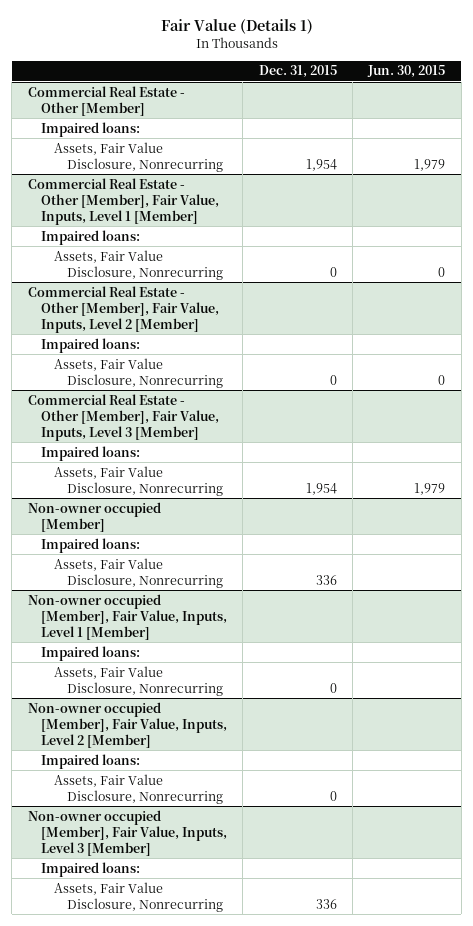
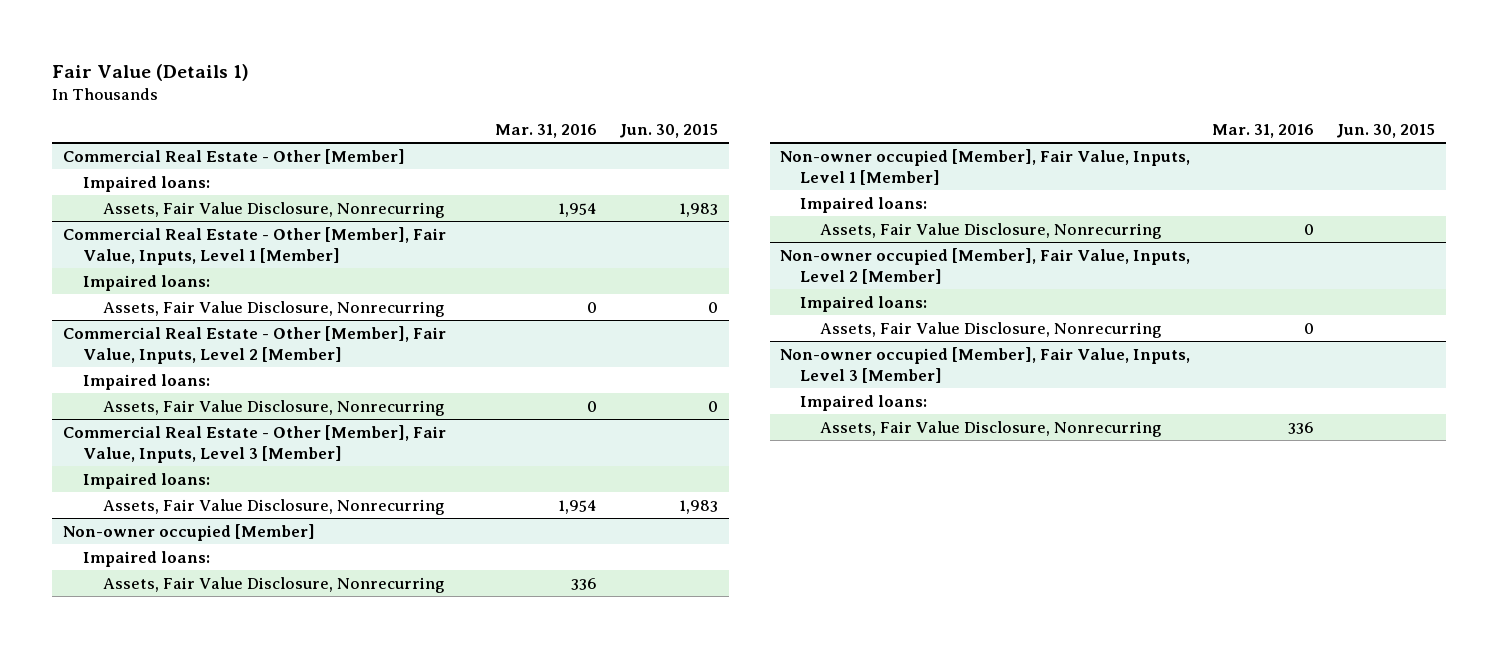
- | Dec. 31, 2015 | Jun. 30, 2015
+ | Mar. 31, 2016 | Jun. 30, 2015
@ Commercial Real Estate - Other [Member]
- Assets, Fair Value Disclosure, Nonrecurring | 1,954 | 1,979
+ Assets, Fair Value Disclosure, Nonrecurring | 1,954 | 1,983
@ Commercial Real Estate - Other [Member], Fair Value, Inputs, Level 3 [Member]
- Assets, Fair Value Disclosure, Nonrecurring | 1,954 | 1,979
+ Assets, Fair Value Disclosure, Nonrecurring | 1,954 | 1,983

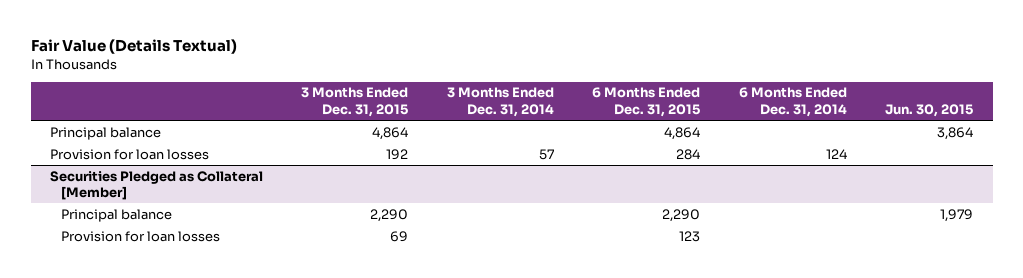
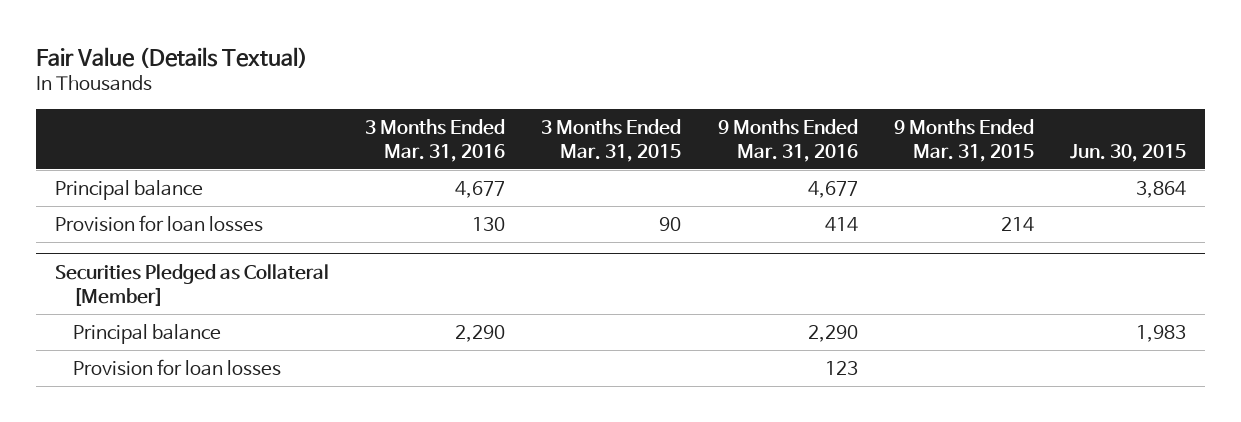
- | 3 Months Ended Dec. 31, 2015 | 3 Months Ended Dec. 31, 2014 | 6 Months Ended Dec. 31, 2015 | 6 Months Ended Dec. 31, 2014 | Jun. 30, 2015
+ | 3 Months Ended Mar. 31, 2016 | 3 Months Ended Mar. 31, 2015 | 9 Months Ended Mar. 31, 2016 | 9 Months Ended Mar. 31, 2015 | Jun. 30, 2015
@ Securities Pledged as Collateral [Member]
- Principal balance | 2,290 | | 2,290 | | 1,979
+ Principal balance | 2,290 | | 2,290 | | 1,983

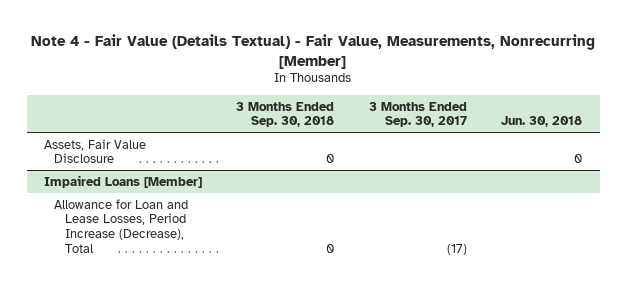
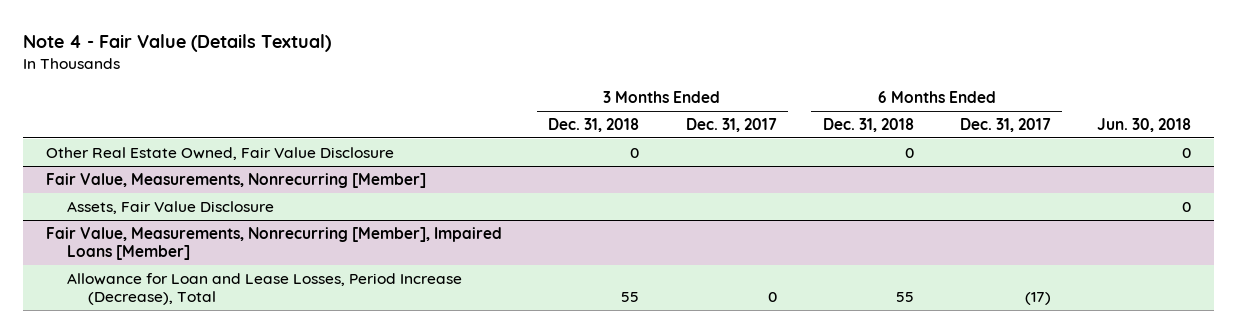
- Note 4 - Fair Value (Details Textual) - Fair Value, Measurements, Nonrecurring [Member]
+ Note 4 - Fair Value (Details Textual)
- | 3 Months Ended Sep. 30, 2018 | 3 Months Ended Sep. 30, 2017 | Jun. 30, 2018
+ | 3 Months Ended Dec. 31, 2018 | 3 Months Ended Dec. 31, 2017 | 6 Months Ended Dec. 31, 2018 | 6 Months Ended Dec. 31, 2017 | Jun. 30, 2018
- Assets, Fair Value Disclosure | 0 | | 0
- Impaired Loans [Member]
- Allowance for Loan and Lease Losses, Period Increase (Decrease), Total | 0 | (17) |
+ Other Real Estate Owned, Fair Value Disclosure | 0 | | 0 | | 0
+ Fair Value, Measurements, Nonrecurring [Member]
+ Assets, Fair Value Disclosure | | | | | 0
+ Fair Value, Measurements, Nonrecurring [Member], Impaired Loans [Member]
+ Allowance for Loan and Lease Losses, Period Increase (Decrease), Total | 55 | 0 | 55 | (17) |

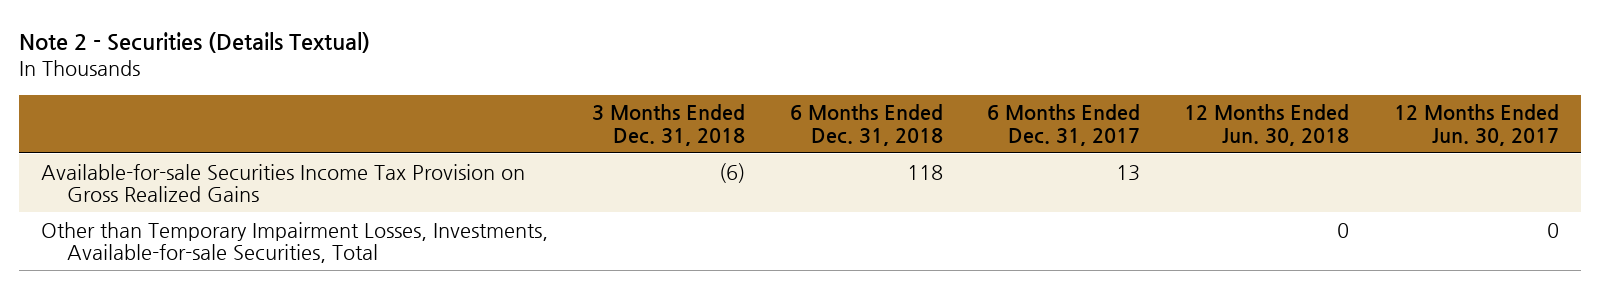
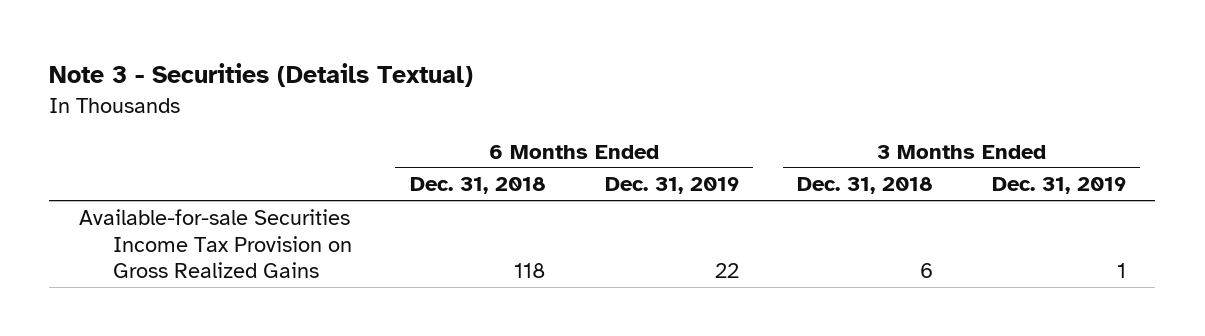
- Note 2 - Securities (Details Textual)
+ Note 3 - Securities (Details Textual)
- | 3 Months Ended Dec. 31, 2018 | 6 Months Ended Dec. 31, 2018 | 6 Months Ended Dec. 31, 2017 | 12 Months Ended Jun. 30, 2018 | 12 Months Ended Jun. 30, 2017
+ | 6 Months Ended Dec. 31, 2018 | 6 Months Ended Dec. 31, 2019 | 3 Months Ended Dec. 31, 2018 | 3 Months Ended Dec. 31, 2019
- Available-for-sale Securities Income Tax Provision on Gross Realized Gains | (6) | 118 | 13 | |
- Other than Temporary Impairment Losses, Investments, Available-for-sale Securities, Total | | | | 0 | 0
+ Available-for-sale Securities Income Tax Provision on Gross Realized Gains | 118 | 22 | 6 | 1

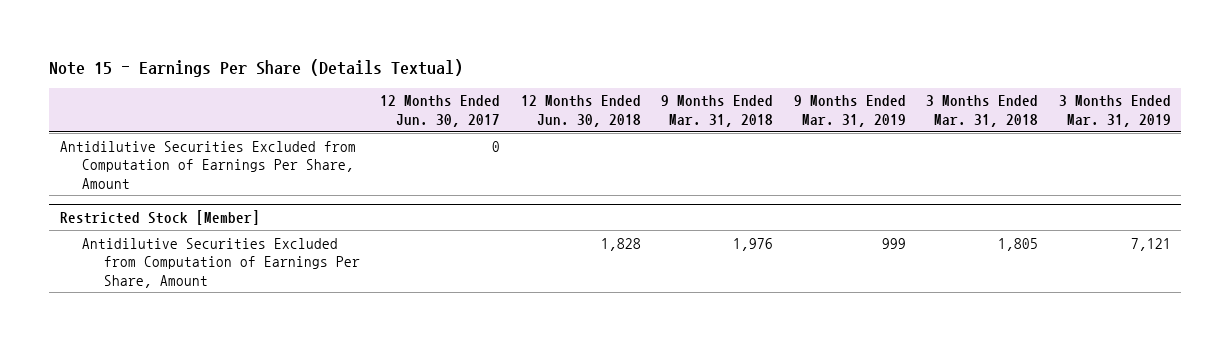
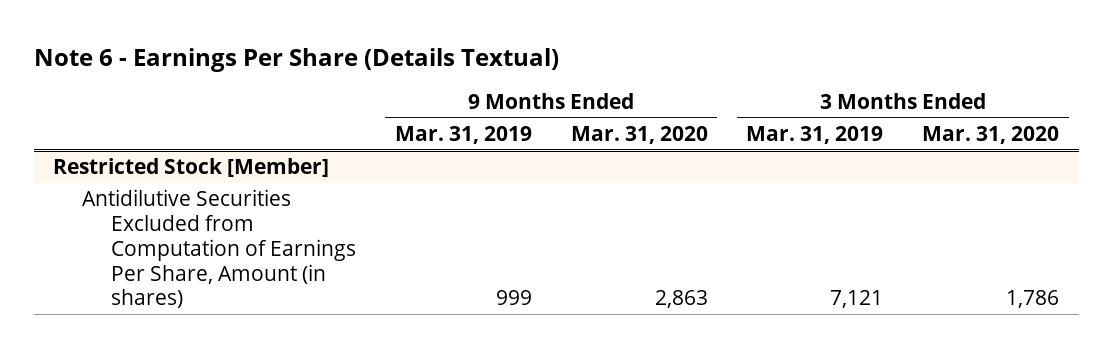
- Note 15 - Earnings Per Share (Details Textual)
+ Note 6 - Earnings Per Share (Details Textual)
- | 12 Months Ended Jun. 30, 2017 | 12 Months Ended Jun. 30, 2018 | 9 Months Ended Mar. 31, 2018 | 9 Months Ended Mar. 31, 2019 | 3 Months Ended Mar. 31, 2018 | 3 Months Ended Mar. 31, 2019
+ | 9 Months Ended Mar. 31, 2019 | 9 Months Ended Mar. 31, 2020 | 3 Months Ended Mar. 31, 2019 | 3 Months Ended Mar. 31, 2020
- Antidilutive Securities Excluded from Computation of Earnings Per Share, Amount | 0 | | | | |
@ Restricted Stock [Member]
- Antidilutive Securities Excluded from Computation of Earnings Per Share, Amount | | 1,828 | 1,976 | 999 | 1,805 | 7,121
+ Antidilutive Securities Excluded from Computation of Earnings Per Share, Amount (in shares) | 999 | 2,863 | 7,121 | 1,786

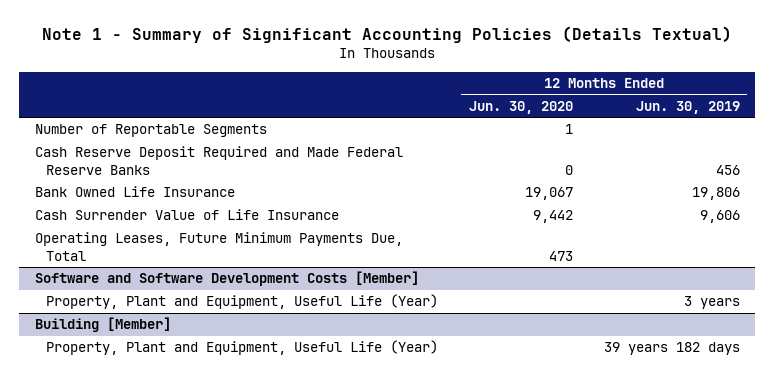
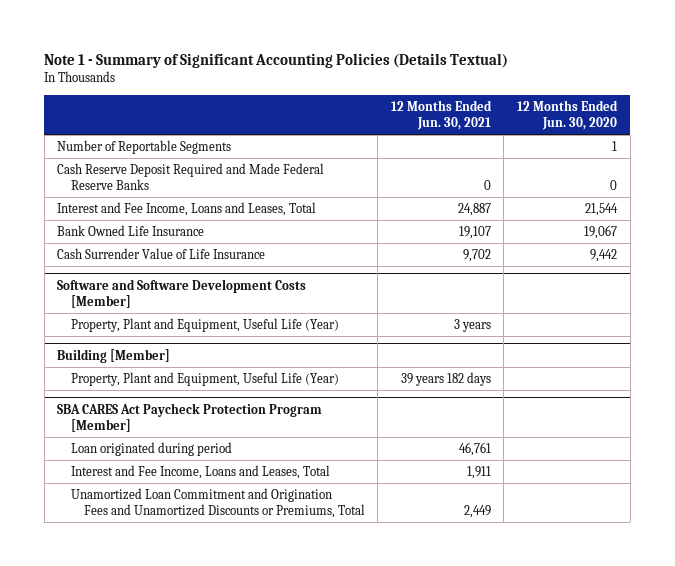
- | 12 Months Ended Jun. 30, 2020 | 12 Months Ended Jun. 30, 2019
+ | 12 Months Ended Jun. 30, 2021 | 12 Months Ended Jun. 30, 2020
+ Interest and Fee Income, Loans and Leases, Total | 24,887 | 21,544
- Operating Leases, Future Minimum Payments Due, Total | 473 |
+ SBA CARES Act Paycheck Protection Program [Member]
+ Loan originated during period | 46,761 |
+ Interest and Fee Income, Loans and Leases, Total | 1,911 |
+ Unamortized Loan Commitment and Origination Fees and Unamortized Discounts or Premiums, Total | 2,449 |

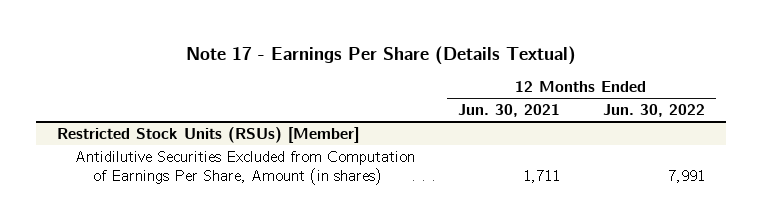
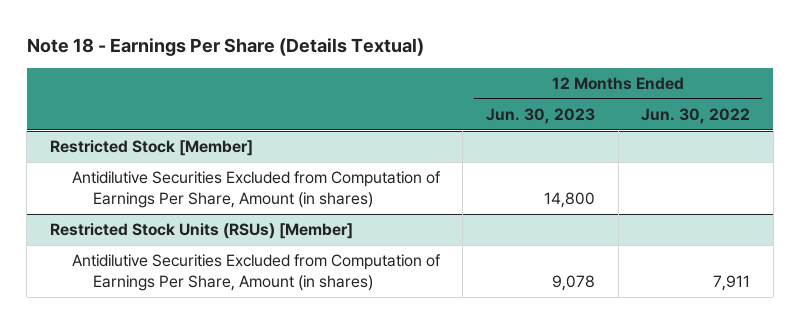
- Note 17 - Earnings Per Share (Details Textual)
+ Note 18 - Earnings Per Share (Details Textual)
- | 12 Months Ended Jun. 30, 2021 | 12 Months Ended Jun. 30, 2022
+ | 12 Months Ended Jun. 30, 2023 | 12 Months Ended Jun. 30, 2022
+ Restricted Stock [Member]
+ Antidilutive Securities Excluded from Computation of Earnings Per Share, Amount (in shares) | 14,800 |
@ Restricted Stock Units (RSUs) [Member]
- Antidilutive Securities Excluded from Computation of Earnings Per Share, Amount (in shares) | 1,711 | 7,991
+ Antidilutive Securities Excluded from Computation of Earnings Per Share, Amount (in shares) | 9,078 | 7,911

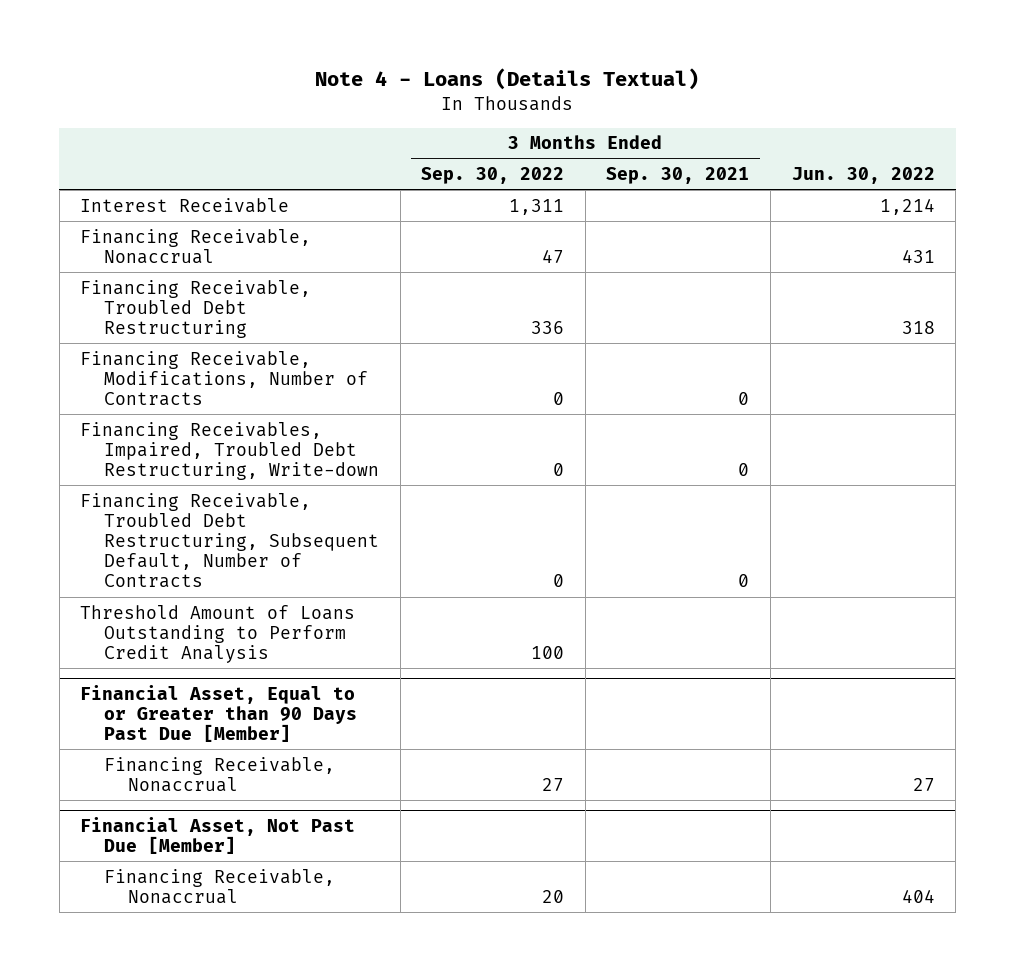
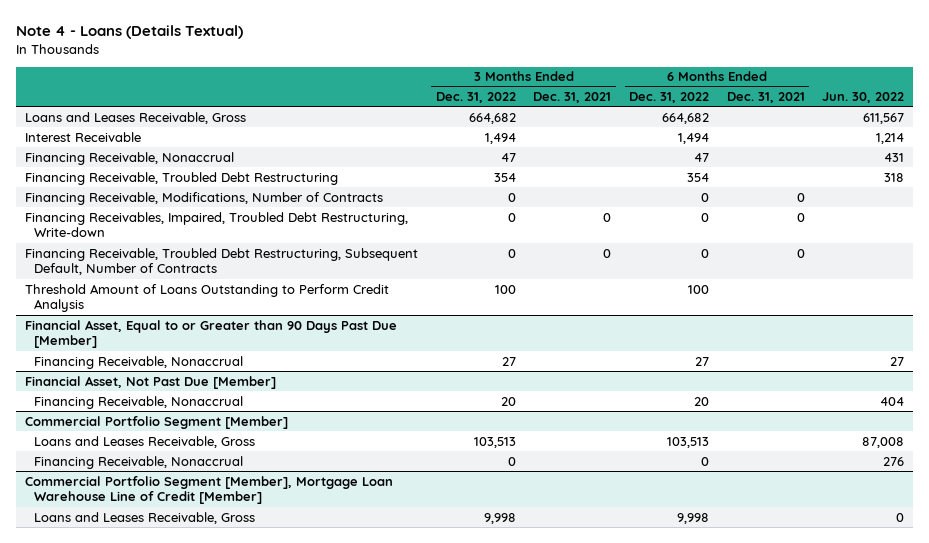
- | 3 Months Ended Sep. 30, 2022 | 3 Months Ended Sep. 30, 2021 | Jun. 30, 2022
+ | 3 Months Ended Dec. 31, 2022 | 3 Months Ended Dec. 31, 2021 | 6 Months Ended Dec. 31, 2022 | 6 Months Ended Dec. 31, 2021 | Jun. 30, 2022
+ Loans and Leases Receivable, Gross | 664,682 | | 664,682 | | 611,567
+ Commercial Portfolio Segment [Member]
+ Loans and Leases Receivable, Gross | 103,513 | | 103,513 | | 87,008
+ Financing Receivable, Nonaccrual | 0 | | 0 | | 276
+ Commercial Portfolio Segment [Member], Mortgage Loan Warehouse Line of Credit [Member]
+ Loans and Leases Receivable, Gross | 9,998 | | 9,998 | | 0

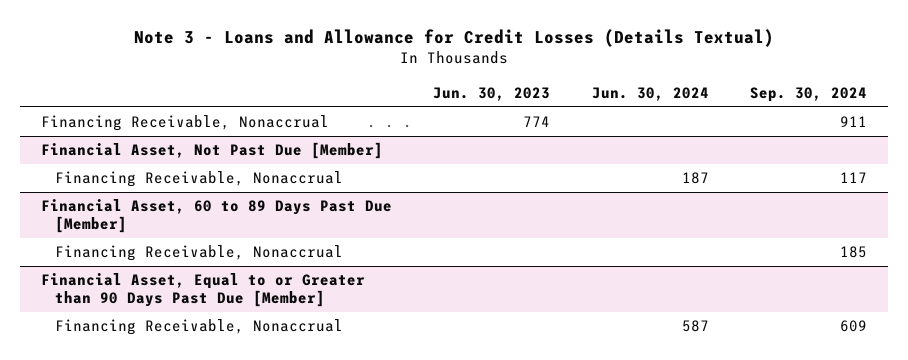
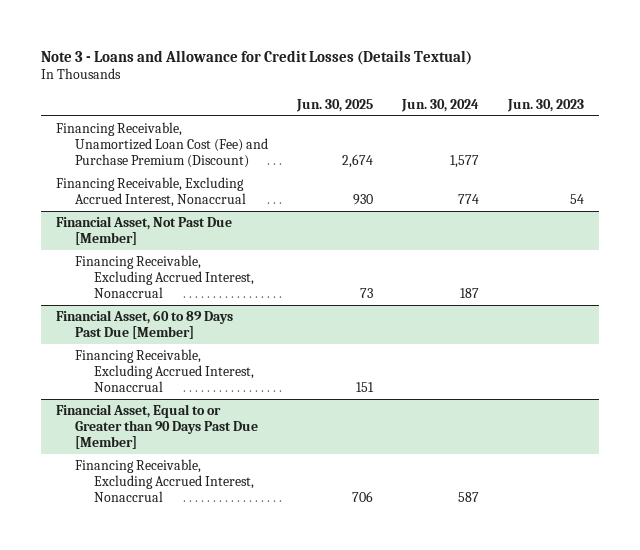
- | Jun. 30, 2023 | Jun. 30, 2024 | Sep. 30, 2024
+ | Jun. 30, 2025 | Jun. 30, 2024 | Jun. 30, 2023
- Financing Receivable, Nonaccrual | 774 | | 911
+ Financing Receivable, Unamortized Loan Cost (Fee) and Purchase Premium (Discount) | 2,674 | 1,577 |
+ Financing Receivable, Excluding Accrued Interest, Nonaccrual | 930 | 774 | 54
@ Financial Asset, Not Past Due [Member]
- Financing Receivable, Nonaccrual | | 187 | 117
+ Financing Receivable, Excluding Accrued Interest, Nonaccrual | 73 | 187 |
@ Financial Asset, 60 to 89 Days Past Due [Member]
- Financing Receivable, Nonaccrual | | | 185
+ Financing Receivable, Excluding Accrued Interest, Nonaccrual | 151 | |
@ Financial Asset, Equal to or Greater than 90 Days Past Due [Member]
- Financing Receivable, Nonaccrual | | 587 | 609
+ Financing Receivable, Excluding Accrued Interest, Nonaccrual | 706 | 587 |

